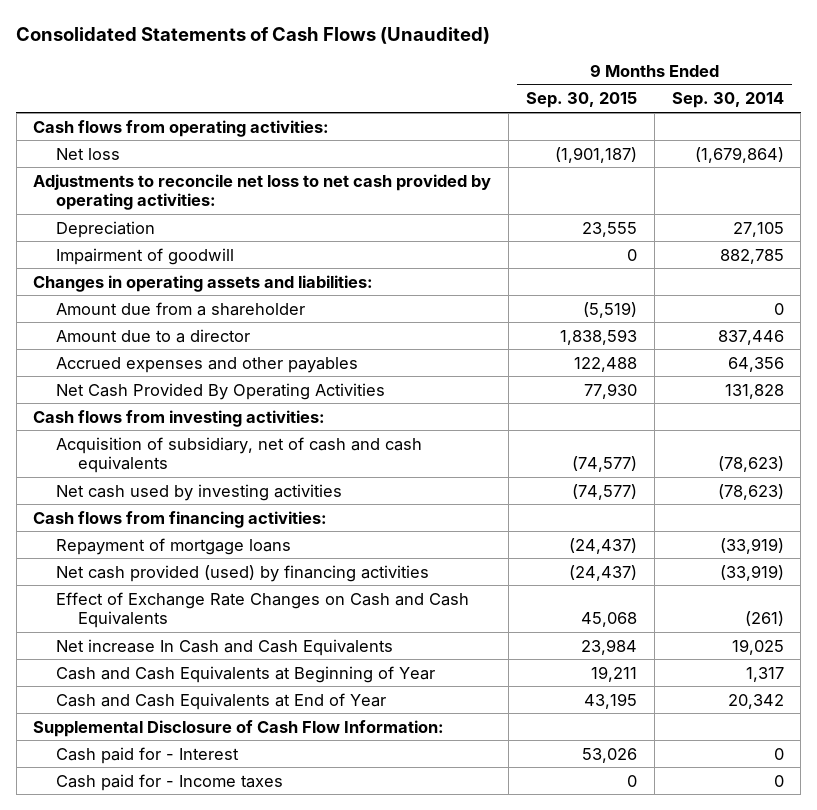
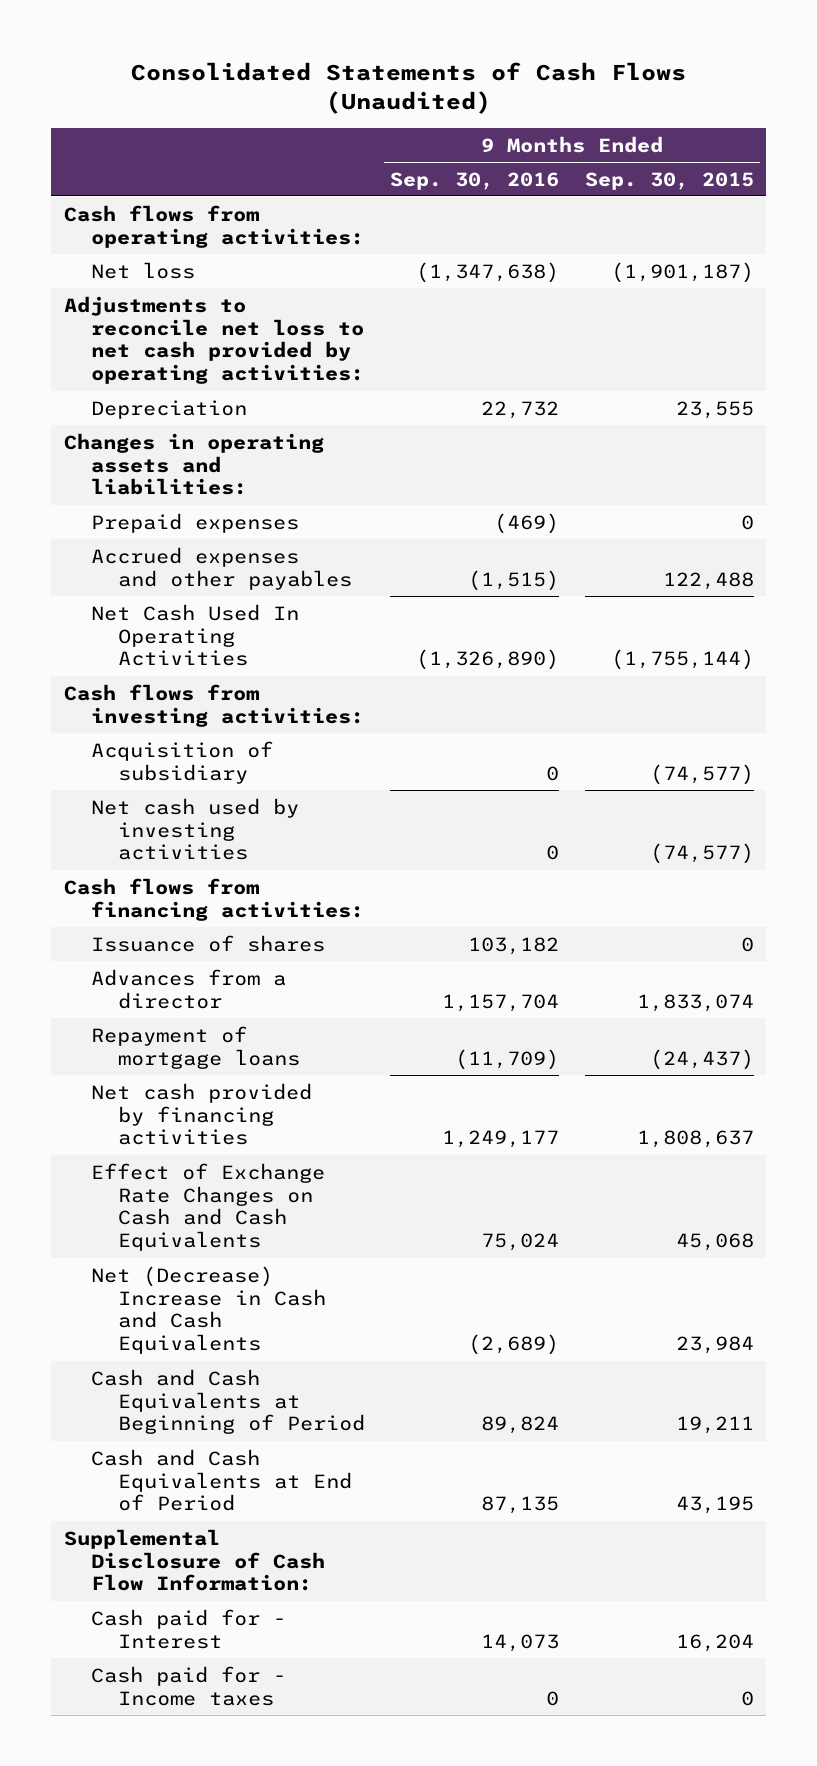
- | 9 Months Ended Sep. 30, 2015 | 9 Months Ended Sep. 30, 2014
+ | 9 Months Ended Sep. 30, 2016 | 9 Months Ended Sep. 30, 2015
- Impairment of goodwill | 0 | 882,785
- Amount due from a shareholder | (5,519) | 0
- Amount due to a director | 1,838,593 | 837,446
+ Prepaid expenses | (469) | 0
- Net Cash Provided By Operating Activities | 77,930 | 131,828
+ Net Cash Used In Operating Activities | (1,326,890) | (1,755,144)
- Acquisition of subsidiary, net of cash and cash equivalents | (74,577) | (78,623)
+ Acquisition of subsidiary | 0 | (74,577)
+ Issuance of shares | 103,182 | 0
+ Advances from a director | 1,157,704 | 1,833,074
- Net cash provided (used) by financing activities | (24,437) | (33,919)
+ Net cash provided by financing activities | 1,249,177 | 1,808,637
- Net increase In Cash and Cash Equivalents | 23,984 | 19,025
- Cash and Cash Equivalents at Beginning of Year | 19,211 | 1,317
- Cash and Cash Equivalents at End of Year | 43,195 | 20,342
+ Net (Decrease) Increase in Cash and Cash Equivalents | (2,689) | 23,984
+ Cash and Cash Equivalents at Beginning of Period | 89,824 | 19,211
+ Cash and Cash Equivalents at End of Period | 87,135 | 43,195
- Cash paid for - Interest | 53,026 | 0
+ Cash paid for - Interest | 14,073 | 16,204

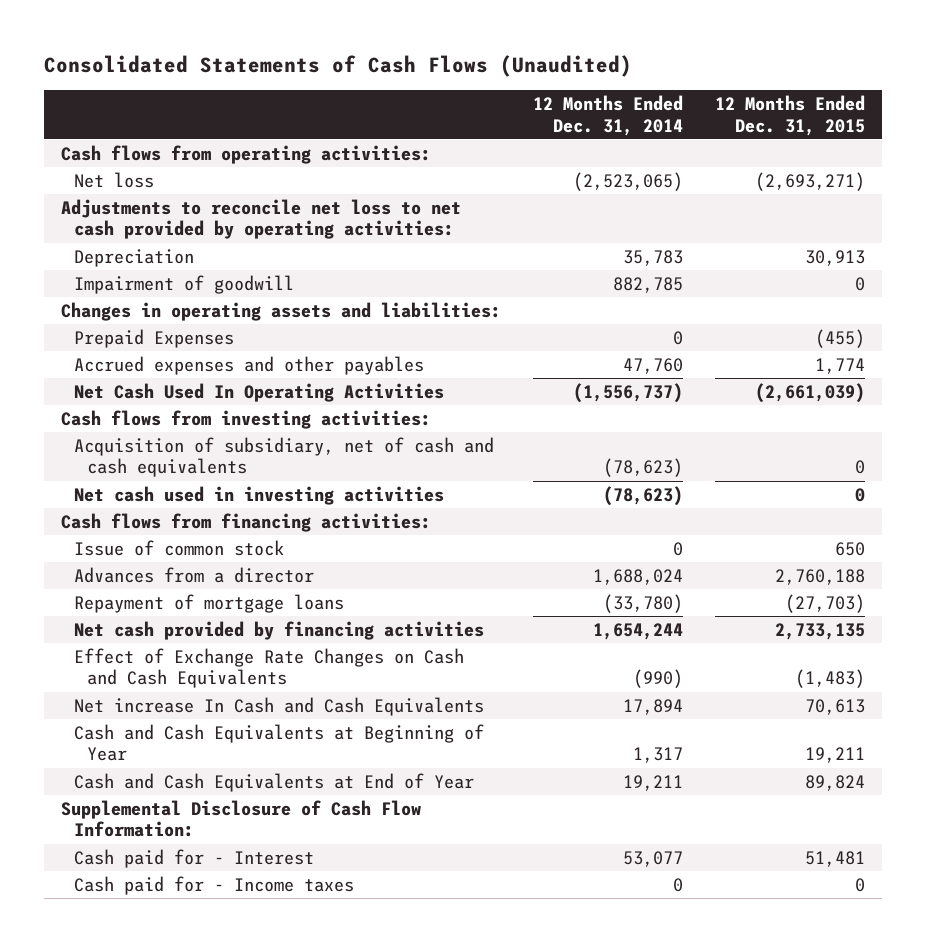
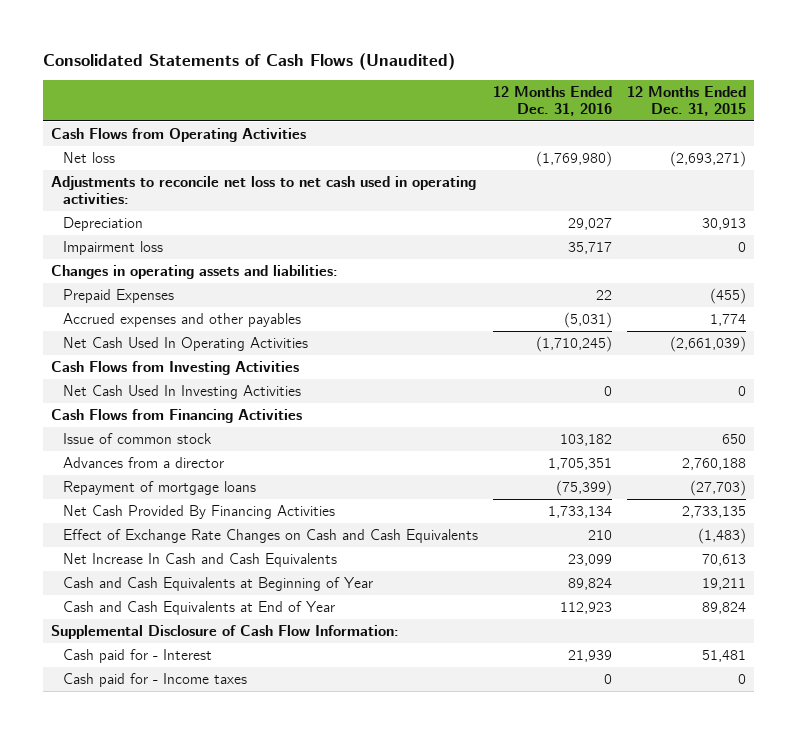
- | 12 Months Ended Dec. 31, 2014 | 12 Months Ended Dec. 31, 2015
+ | 12 Months Ended Dec. 31, 2016 | 12 Months Ended Dec. 31, 2015
- Cash flows from operating activities:
+ Cash Flows from Operating Activities
- Adjustments to reconcile net loss to net cash provided by operating activities:
+ Adjustments to reconcile net loss to net cash used in operating activities:
- Impairment of goodwill | 882,785 | 0
+ Impairment loss | 35,717 | 0
- Cash flows from investing activities:
- Acquisition of subsidiary, net of cash and cash equivalents | (78,623) | 0
- Net cash used in investing activities | (78,623) | 0
- Cash flows from financing activities:
+ Cash Flows from Investing Activities
+ Net Cash Used In Investing Activities | 0 | 0
+ Cash Flows from Financing Activities
- Net cash provided by financing activities | 1,654,244 | 2,733,135
+ Net Cash Provided By Financing Activities | 1,733,134 | 2,733,135
- Net increase In Cash and Cash Equivalents | 17,894 | 70,613
+ Net Increase In Cash and Cash Equivalents | 23,099 | 70,613

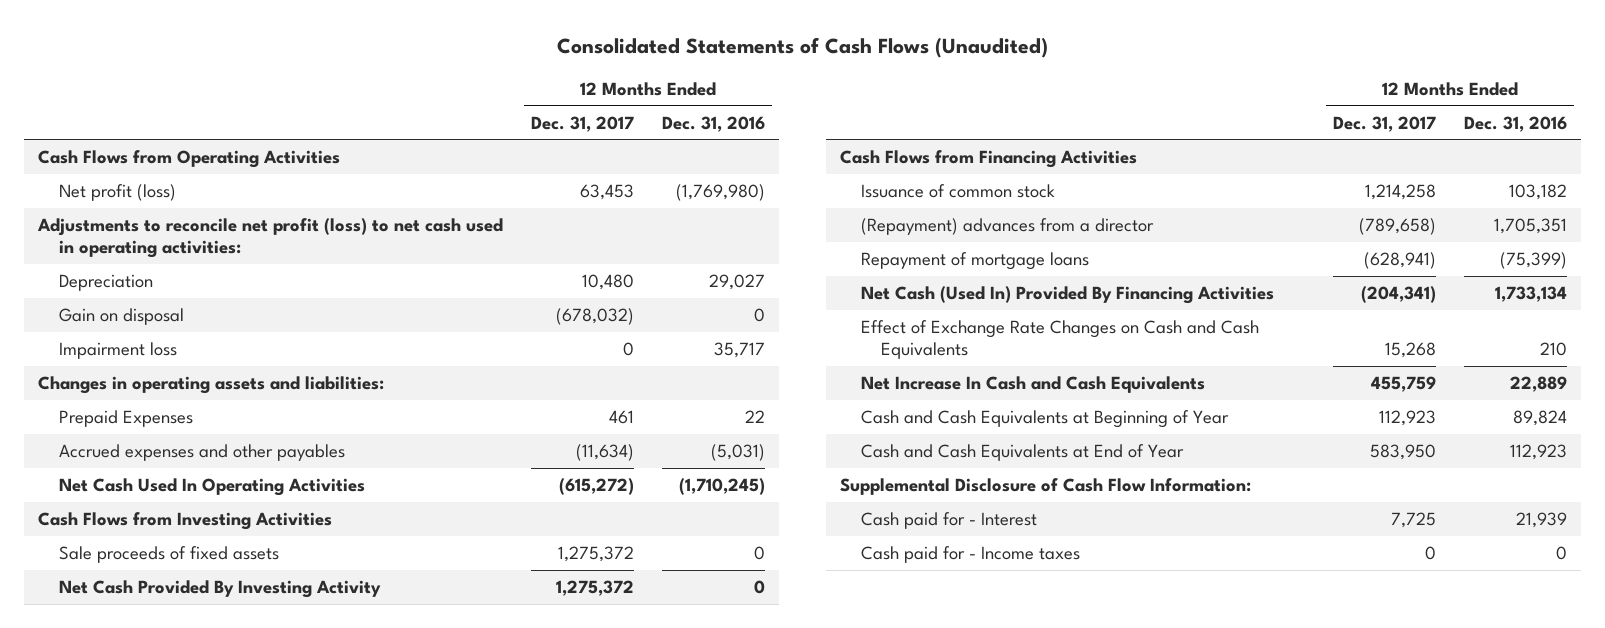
- | 12 Months Ended Dec. 31, 2016 | 12 Months Ended Dec. 31, 2015
+ | 12 Months Ended Dec. 31, 2017 | 12 Months Ended Dec. 31, 2016
- Net loss | (1,769,980) | (2,693,271)
- Adjustments to reconcile net loss to net cash used in operating activities:
+ Net profit (loss) | 63,453 | (1,769,980)
+ Adjustments to reconcile net profit (loss) to net cash used in operating activities:
+ Gain on disposal | (678,032) | 0
- Net Cash Used In Investing Activities | 0 | 0
+ Sale proceeds of fixed assets | 1,275,372 | 0
+ Net Cash Provided By Investing Activity | 1,275,372 | 0
- Issue of common stock | 103,182 | 650
- Advances from a director | 1,705,351 | 2,760,188
+ Issuance of common stock | 1,214,258 | 103,182
+ (Repayment) advances from a director | (789,658) | 1,705,351
- Net Cash Provided By Financing Activities | 1,733,134 | 2,733,135
+ Net Cash (Used In) Provided By Financing Activities | (204,341) | 1,733,134
- Net Increase In Cash and Cash Equivalents | 23,099 | 70,613
+ Net Increase In Cash and Cash Equivalents | 455,759 | 22,889

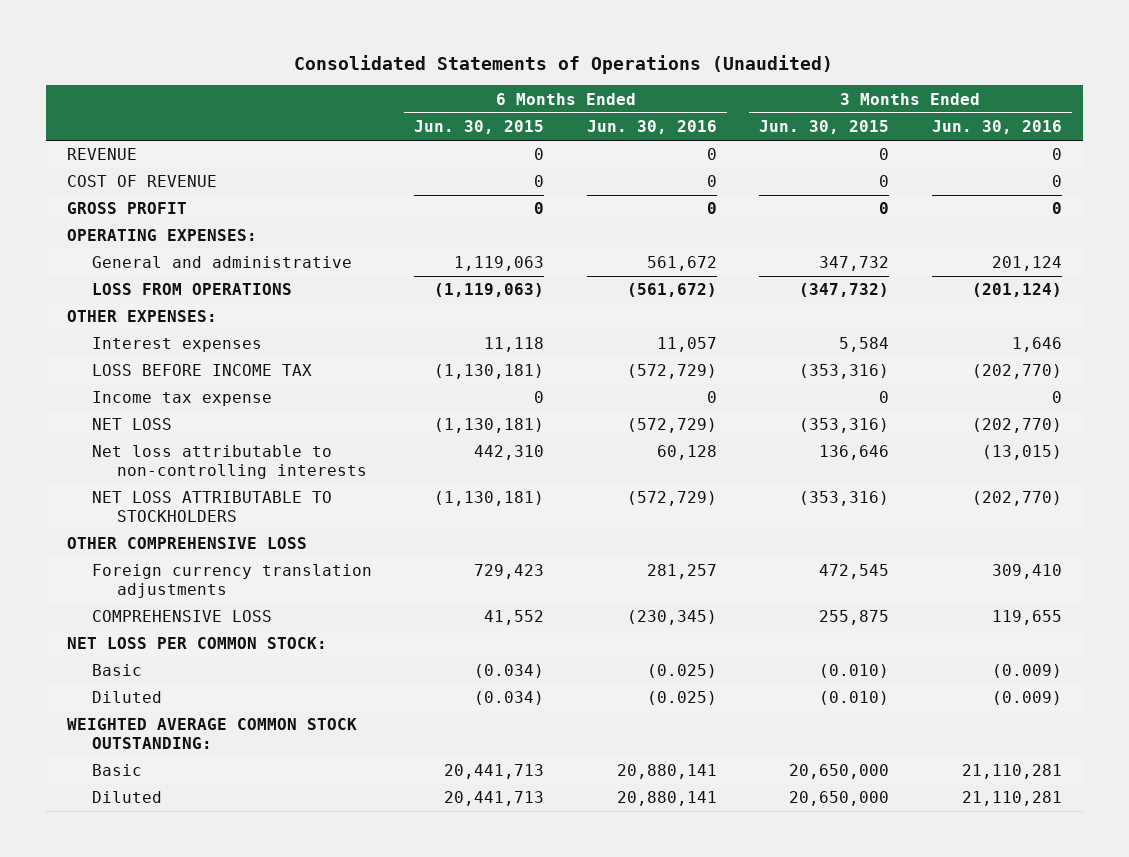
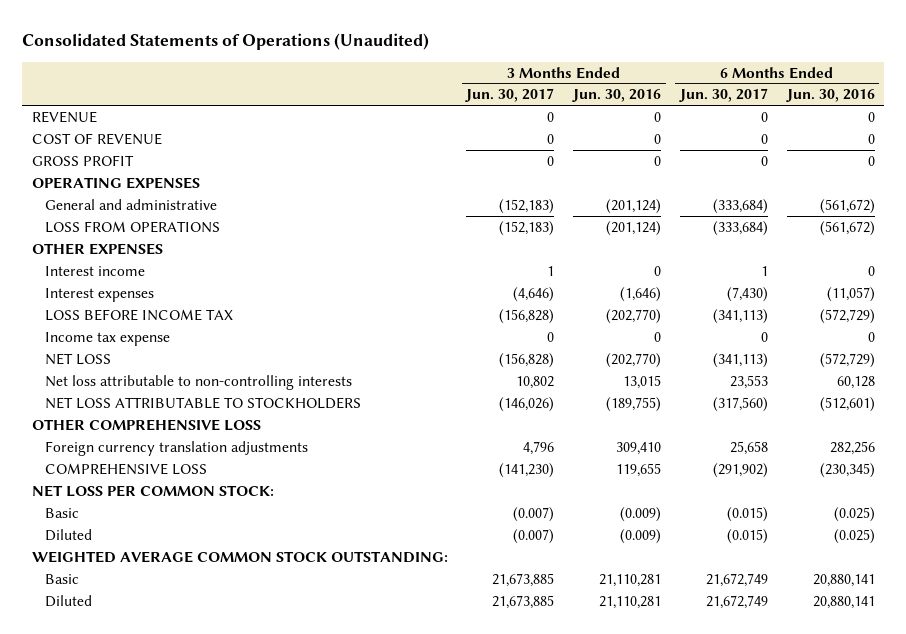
- | 6 Months Ended Jun. 30, 2015 | 6 Months Ended Jun. 30, 2016 | 3 Months Ended Jun. 30, 2015 | 3 Months Ended Jun. 30, 2016
+ | 3 Months Ended Jun. 30, 2017 | 3 Months Ended Jun. 30, 2016 | 6 Months Ended Jun. 30, 2017 | 6 Months Ended Jun. 30, 2016
- OPERATING EXPENSES:
- General and administrative | 1,119,063 | 561,672 | 347,732 | 201,124
+ OPERATING EXPENSES
+ General and administrative | (152,183) | (201,124) | (333,684) | (561,672)
- OTHER EXPENSES:
- Interest expenses | 11,118 | 11,057 | 5,584 | 1,646
+ OTHER EXPENSES
+ Interest income | 1 | 0 | 1 | 0
+ Interest expenses | (4,646) | (1,646) | (7,430) | (11,057)
- Net loss attributable to non-controlling interests | 442,310 | 60,128 | 136,646 | (13,015)
- NET LOSS ATTRIBUTABLE TO STOCKHOLDERS | (1,130,181) | (572,729) | (353,316) | (202,770)
+ Net loss attributable to non-controlling interests | 10,802 | 13,015 | 23,553 | 60,128
+ NET LOSS ATTRIBUTABLE TO STOCKHOLDERS | (146,026) | (189,755) | (317,560) | (512,601)
- Foreign currency translation adjustments | 729,423 | 281,257 | 472,545 | 309,410
+ Foreign currency translation adjustments | 4,796 | 309,410 | 25,658 | 282,256

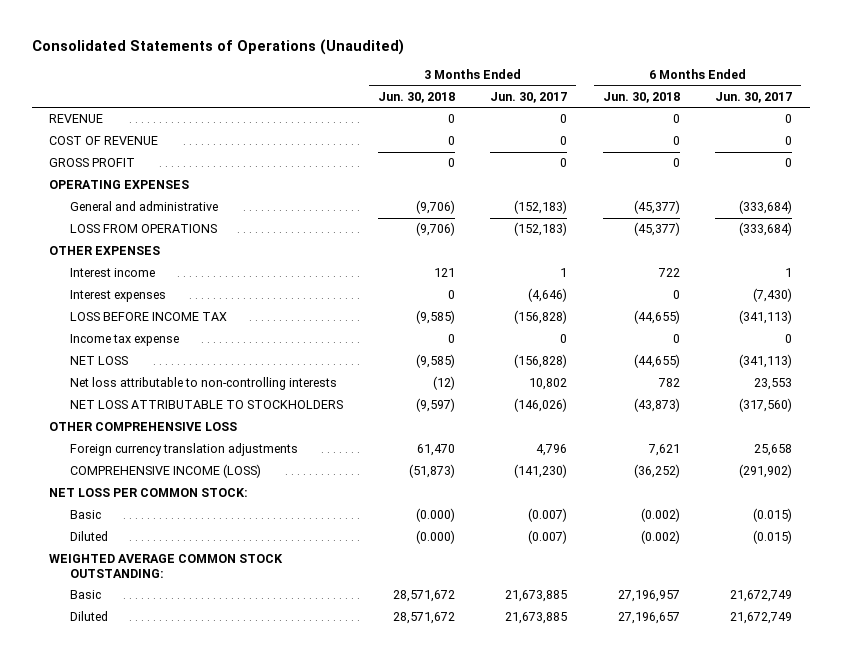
- | 3 Months Ended Jun. 30, 2017 | 3 Months Ended Jun. 30, 2016 | 6 Months Ended Jun. 30, 2017 | 6 Months Ended Jun. 30, 2016
+ | 3 Months Ended Jun. 30, 2018 | 3 Months Ended Jun. 30, 2017 | 6 Months Ended Jun. 30, 2018 | 6 Months Ended Jun. 30, 2017
- COMPREHENSIVE LOSS | (141,230) | 119,655 | (291,902) | (230,345)
+ COMPREHENSIVE INCOME (LOSS) | (51,873) | (141,230) | (36,252) | (291,902)

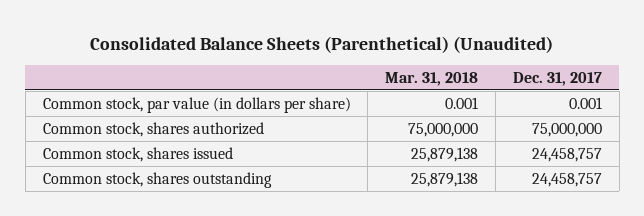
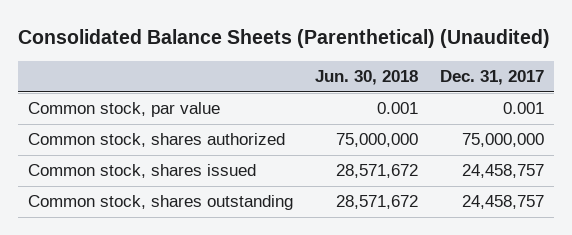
- | Mar. 31, 2018 | Dec. 31, 2017
+ | Jun. 30, 2018 | Dec. 31, 2017
- Common stock, par value (in dollars per share) | 0.001 | 0.001
+ Common stock, par value | 0.001 | 0.001

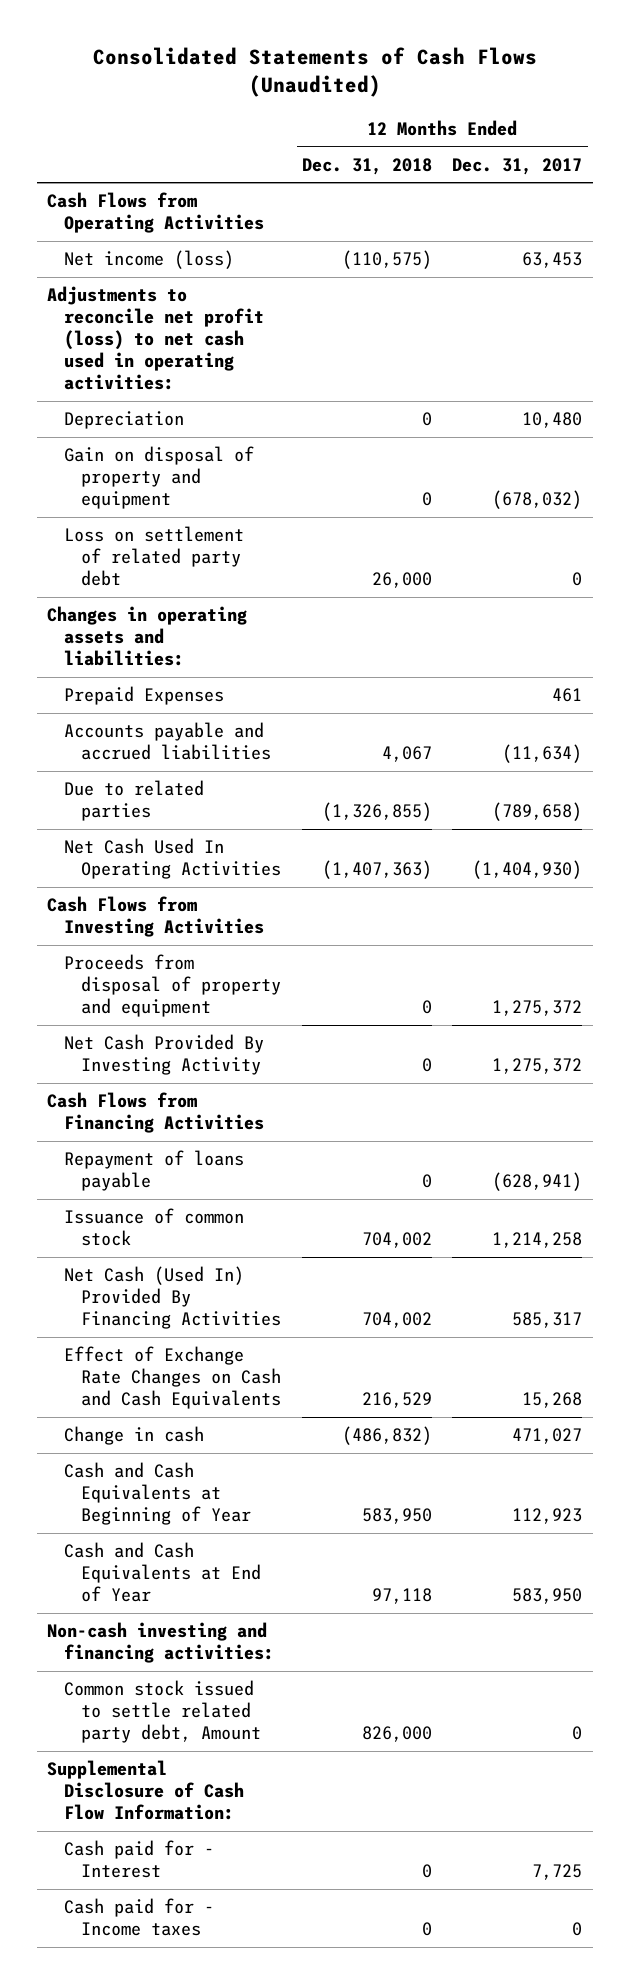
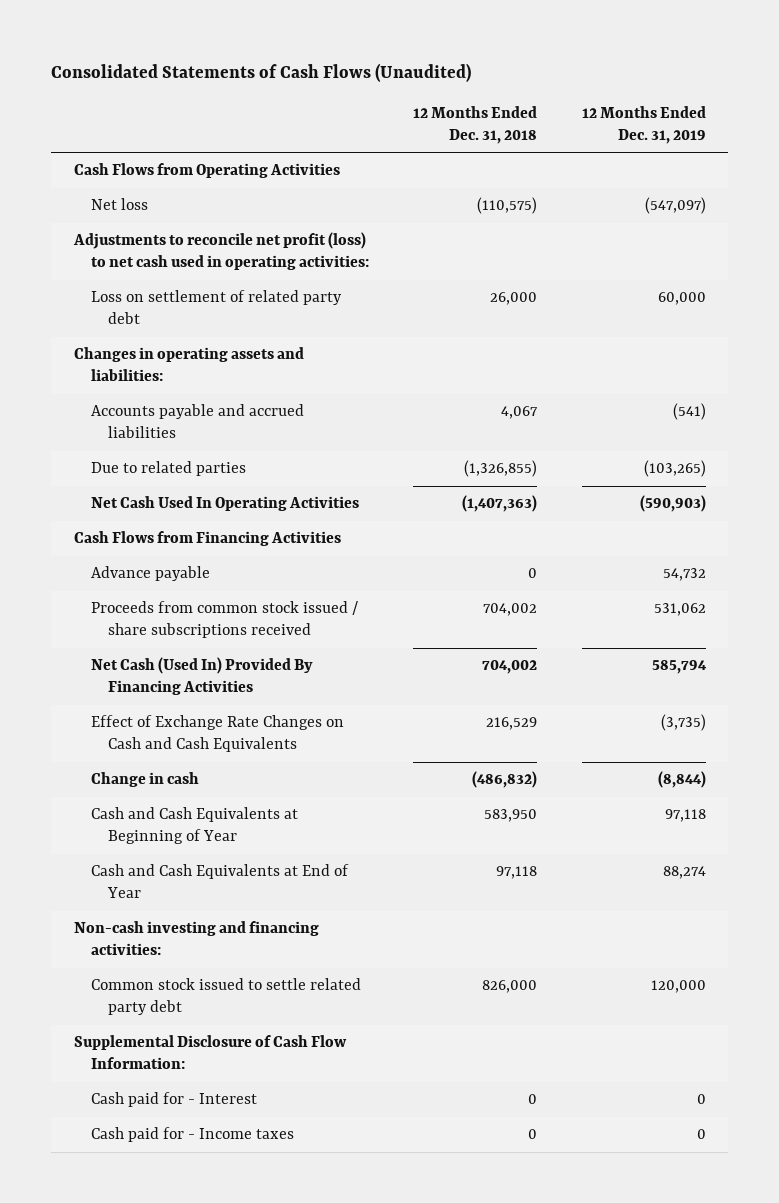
- | 12 Months Ended Dec. 31, 2018 | 12 Months Ended Dec. 31, 2017
+ | 12 Months Ended Dec. 31, 2018 | 12 Months Ended Dec. 31, 2019
- Net income (loss) | (110,575) | 63,453
+ Net loss | (110,575) | (547,097)
- Depreciation | 0 | 10,480
- Gain on disposal of property and equipment | 0 | (678,032)
- Prepaid Expenses | | 461
- Cash Flows from Investing Activities
- Proceeds from disposal of property and equipment | 0 | 1,275,372
- Net Cash Provided By Investing Activity | 0 | 1,275,372
- Repayment of loans payable | 0 | (628,941)
- Issuance of common stock | 704,002 | 1,214,258
+ Advance payable | 0 | 54,732
+ Proceeds from common stock issued / share subscriptions received | 704,002 | 531,062
- Common stock issued to settle related party debt, Amount | 826,000 | 0
+ Common stock issued to settle related party debt | 826,000 | 120,000

